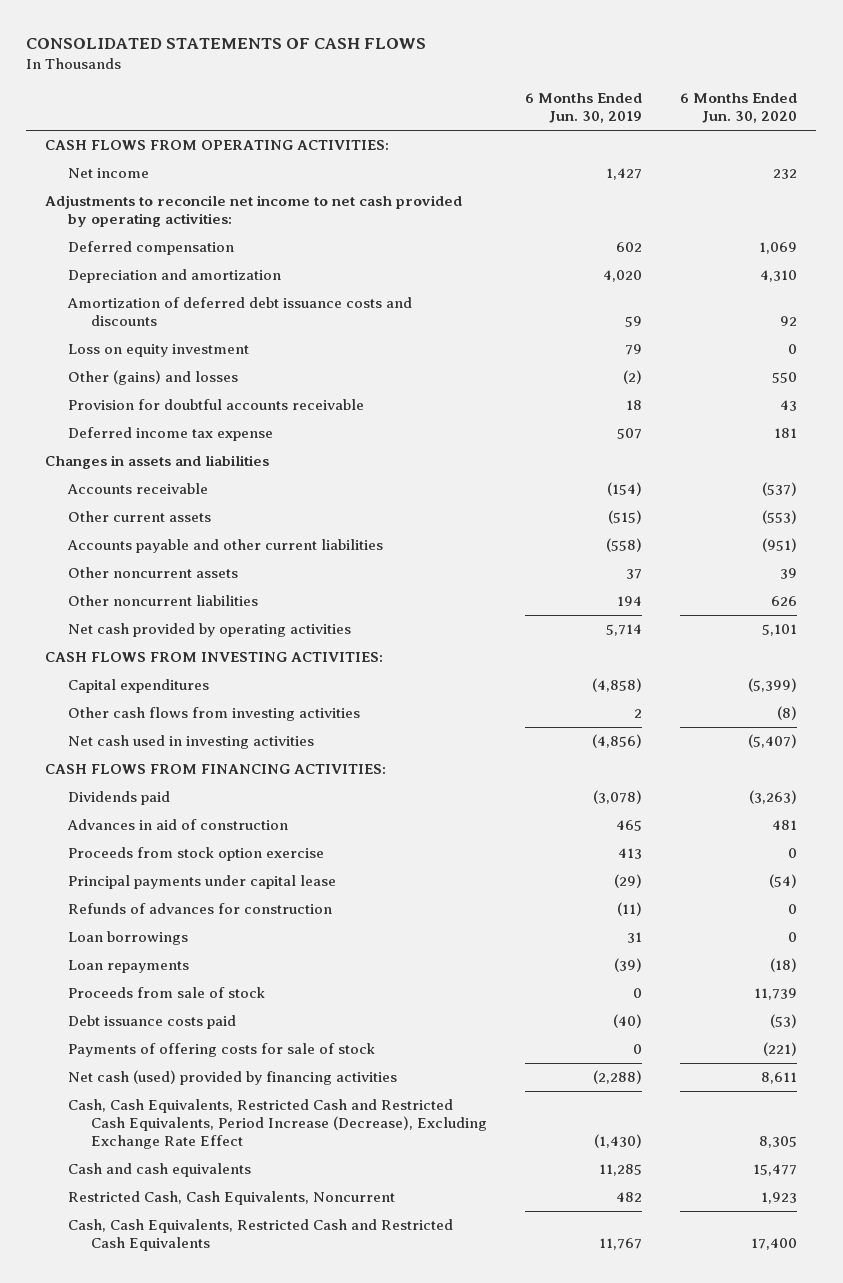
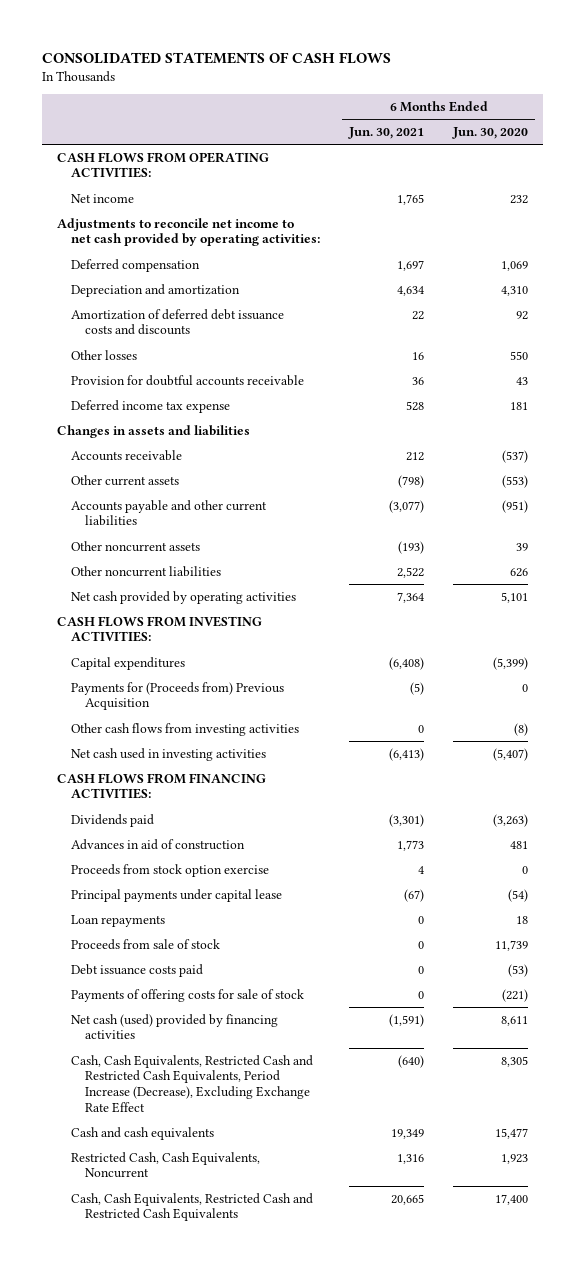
- | 6 Months Ended Jun. 30, 2019 | 6 Months Ended Jun. 30, 2020
+ | 6 Months Ended Jun. 30, 2021 | 6 Months Ended Jun. 30, 2020
- Loss on equity investment | 79 | 0
- Other (gains) and losses | (2) | 550
+ Other losses | 16 | 550
+ Payments for (Proceeds from) Previous Acquisition | (5) | 0
- Refunds of advances for construction | (11) | 0
- Loan borrowings | 31 | 0
- Loan repayments | (39) | (18)
+ Loan repayments | 0 | 18

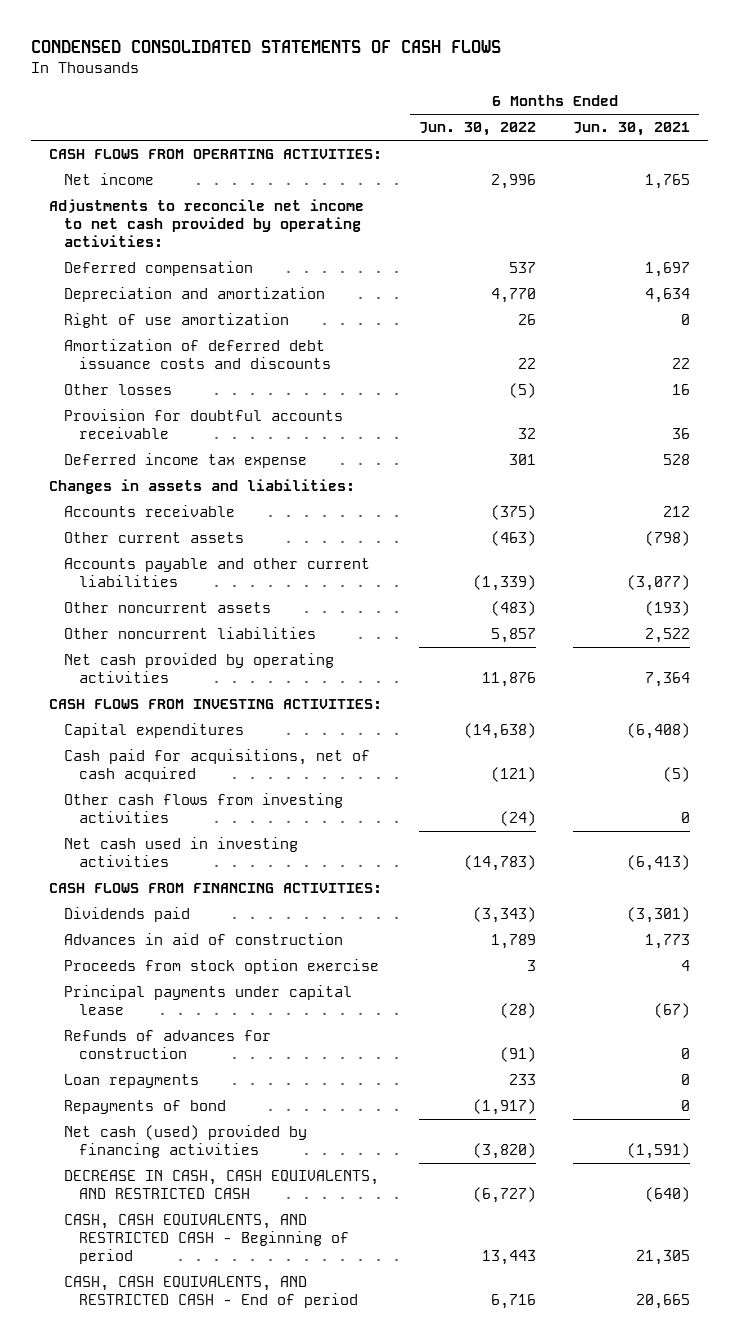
- CONSOLIDATED STATEMENTS OF CASH FLOWS
+ CONDENSED CONSOLIDATED STATEMENTS OF CASH FLOWS
- | 6 Months Ended Jun. 30, 2021 | 6 Months Ended Jun. 30, 2020
+ | 6 Months Ended Jun. 30, 2022 | 6 Months Ended Jun. 30, 2021
+ Right of use amortization | 26 | 0
- Changes in assets and liabilities
+ Changes in assets and liabilities:
- Payments for (Proceeds from) Previous Acquisition | (5) | 0
+ Cash paid for acquisitions, net of cash acquired | (121) | (5)
+ Refunds of advances for construction | (91) | 0
- Proceeds from sale of stock | 0 | 11,739
- Debt issuance costs paid | 0 | (53)
- Payments of offering costs for sale of stock | 0 | (221)
+ Repayments of bond | (1,917) | 0
- Cash, Cash Equivalents, Restricted Cash and Restricted Cash Equivalents, Period Increase (Decrease), Excluding Exchange Rate Effect | (640) | 8,305
- Cash and cash equivalents | 19,349 | 15,477
- Restricted Cash, Cash Equivalents, Noncurrent | 1,316 | 1,923
- Cash, Cash Equivalents, Restricted Cash and Restricted Cash Equivalents | 20,665 | 17,400
+ DECREASE IN CASH, CASH EQUIVALENTS, AND RESTRICTED CASH | (6,727) | (640)
+ CASH, CASH EQUIVALENTS, AND RESTRICTED CASH - Beginning of period | 13,443 | 21,305
+ CASH, CASH EQUIVALENTS, AND RESTRICTED CASH - End of period | 6,716 | 20,665

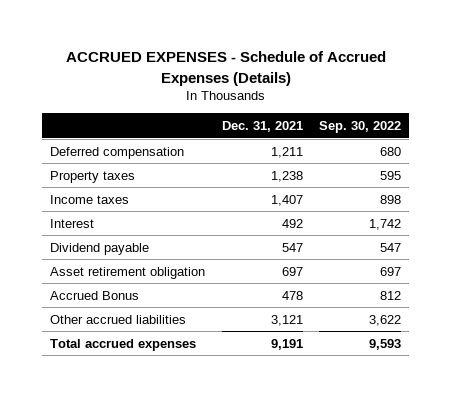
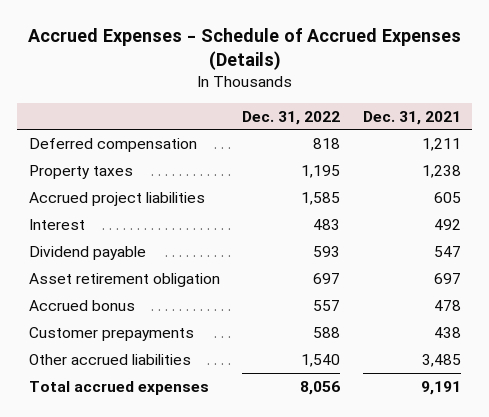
- ACCRUED EXPENSES - Schedule of Accrued Expenses (Details)
+ Accrued Expenses - Schedule of Accrued Expenses (Details)
- | Dec. 31, 2021 | Sep. 30, 2022
+ | Dec. 31, 2022 | Dec. 31, 2021
- Income taxes | 1,407 | 898
+ Accrued project liabilities | 1,585 | 605
- Accrued Bonus | 478 | 812
- Other accrued liabilities | 3,121 | 3,622
+ Accrued bonus | 557 | 478
+ Customer prepayments | 588 | 438
+ Other accrued liabilities | 1,540 | 3,485

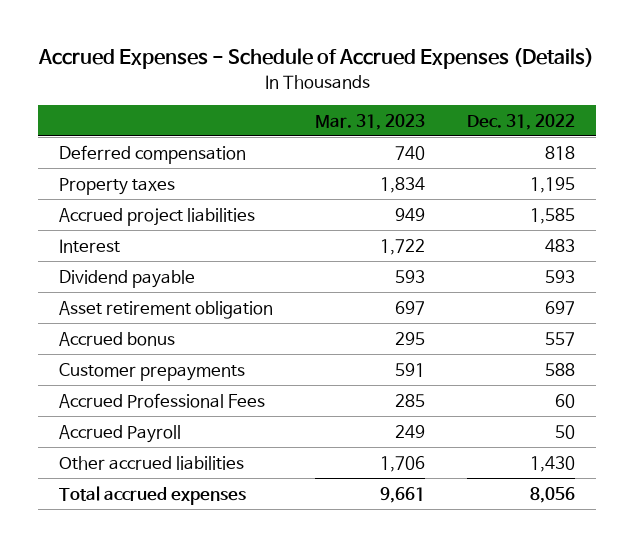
- | Dec. 31, 2022 | Dec. 31, 2021
+ | Mar. 31, 2023 | Dec. 31, 2022
- Other accrued liabilities | 1,540 | 3,485
+ Accrued Professional Fees | 285 | 60
+ Accrued Payroll | 249 | 50
+ Other accrued liabilities | 1,706 | 1,430

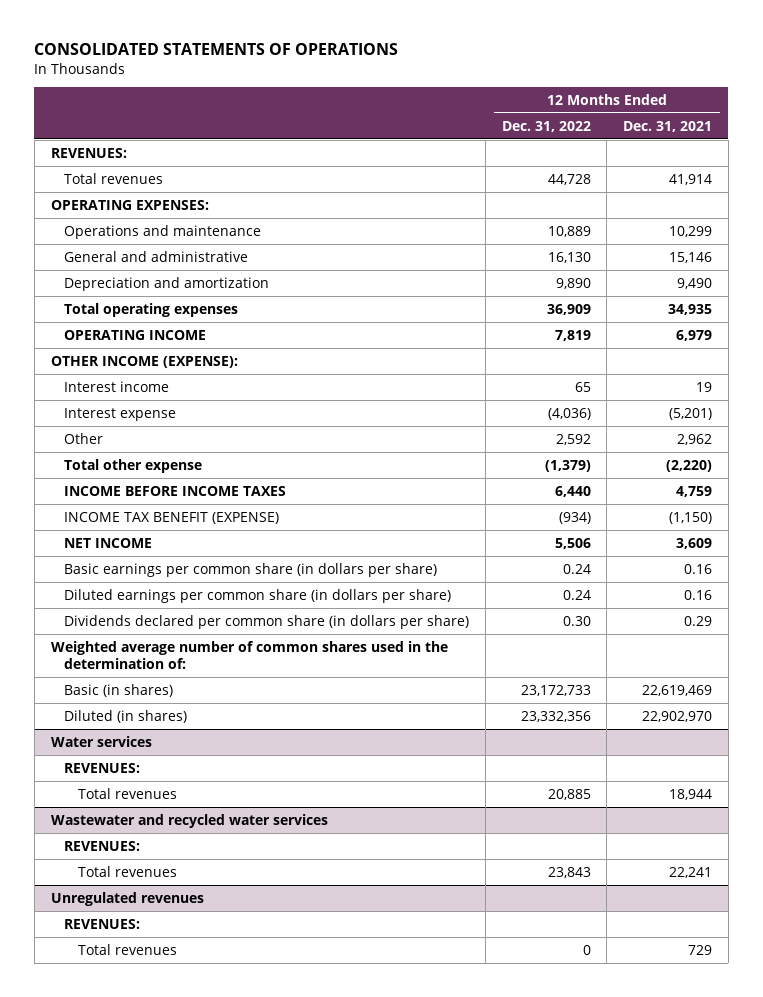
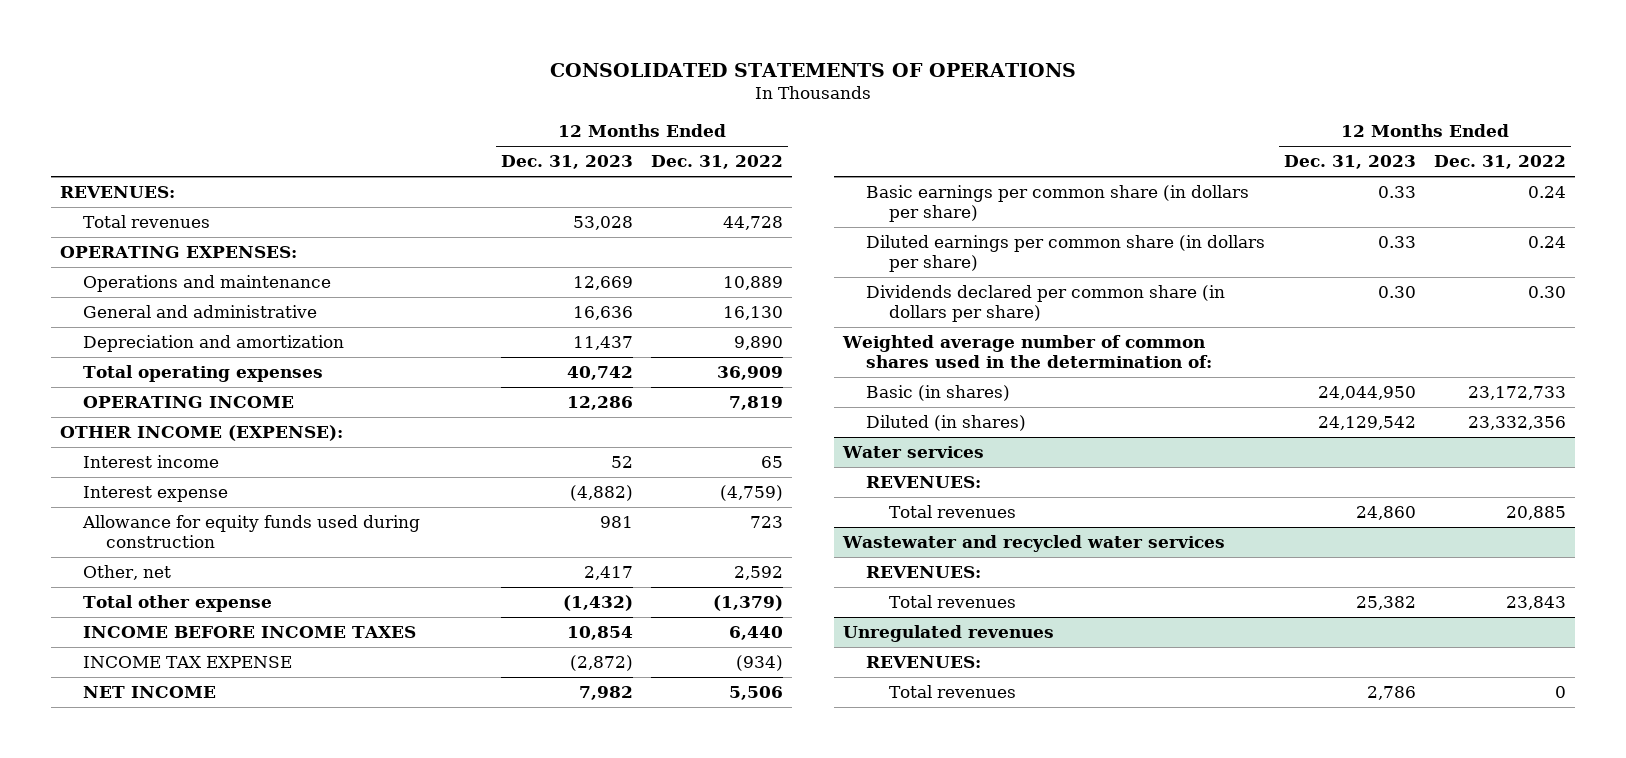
- | 12 Months Ended Dec. 31, 2022 | 12 Months Ended Dec. 31, 2021
+ | 12 Months Ended Dec. 31, 2023 | 12 Months Ended Dec. 31, 2022
- Interest expense | (4,036) | (5,201)
- Other | 2,592 | 2,962
+ Interest expense | (4,882) | (4,759)
+ Allowance for equity funds used during construction | 981 | 723
+ Other, net | 2,417 | 2,592
- INCOME TAX BENEFIT (EXPENSE) | (934) | (1,150)
+ INCOME TAX EXPENSE | (2,872) | (934)

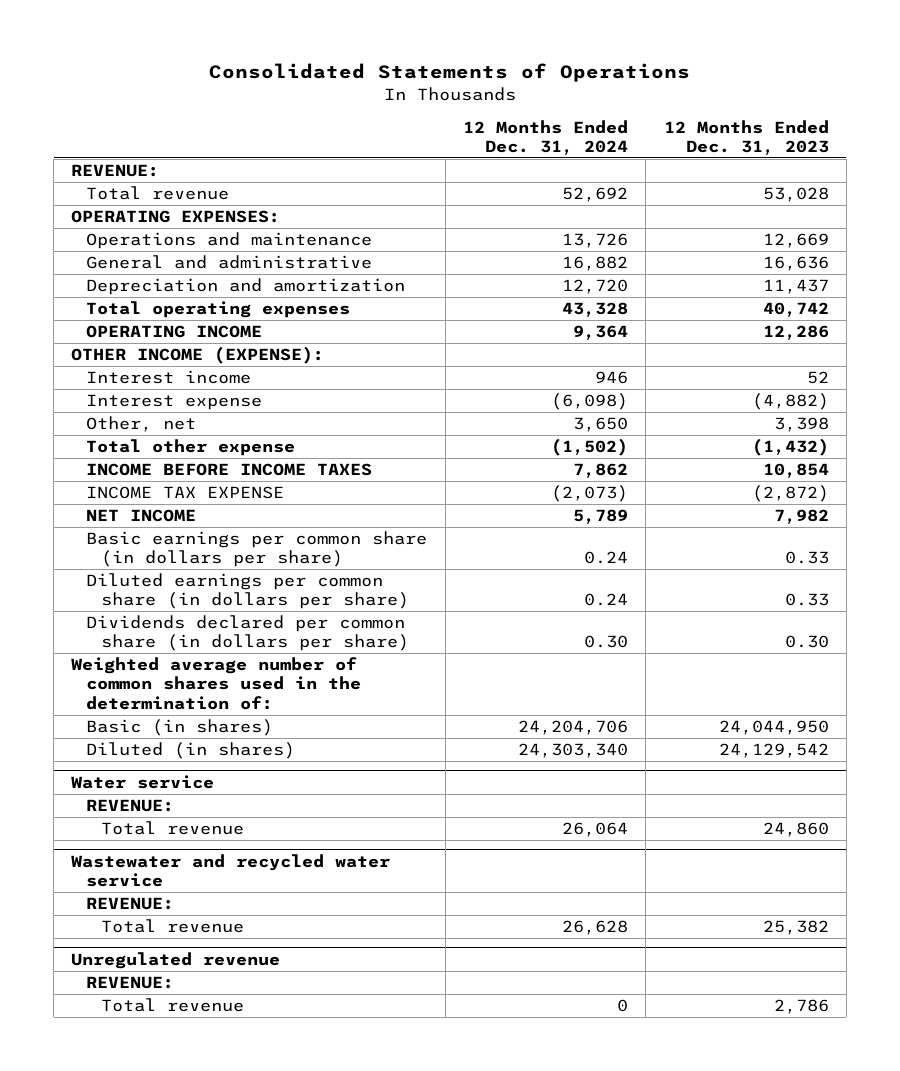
- CONSOLIDATED STATEMENTS OF OPERATIONS
+ Consolidated Statements of Operations
- | 12 Months Ended Dec. 31, 2023 | 12 Months Ended Dec. 31, 2022
+ | 12 Months Ended Dec. 31, 2024 | 12 Months Ended Dec. 31, 2023
- REVENUES:
- Total revenues | 53,028 | 44,728
+ REVENUE:
+ Total revenue | 52,692 | 53,028
- Allowance for equity funds used during construction | 981 | 723
- Other, net | 2,417 | 2,592
+ Other, net | 3,650 | 3,398
- Water services
- REVENUES:
- Total revenues | 24,860 | 20,885
- Wastewater and recycled water services
- REVENUES:
- Total revenues | 25,382 | 23,843
- Unregulated revenues
- REVENUES:
- Total revenues | 2,786 | 0
+ Water service
+ REVENUE:
+ Total revenue | 26,064 | 24,860
+ Wastewater and recycled water service
+ REVENUE:
+ Total revenue | 26,628 | 25,382
+ Unregulated revenue
+ REVENUE:
+ Total revenue | 0 | 2,786

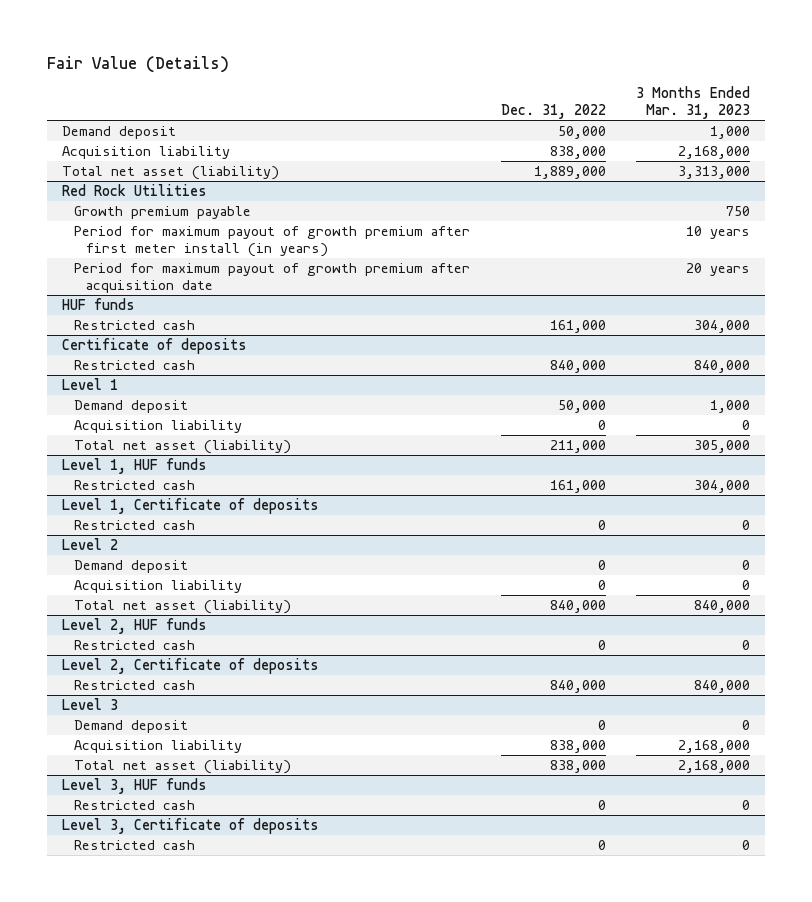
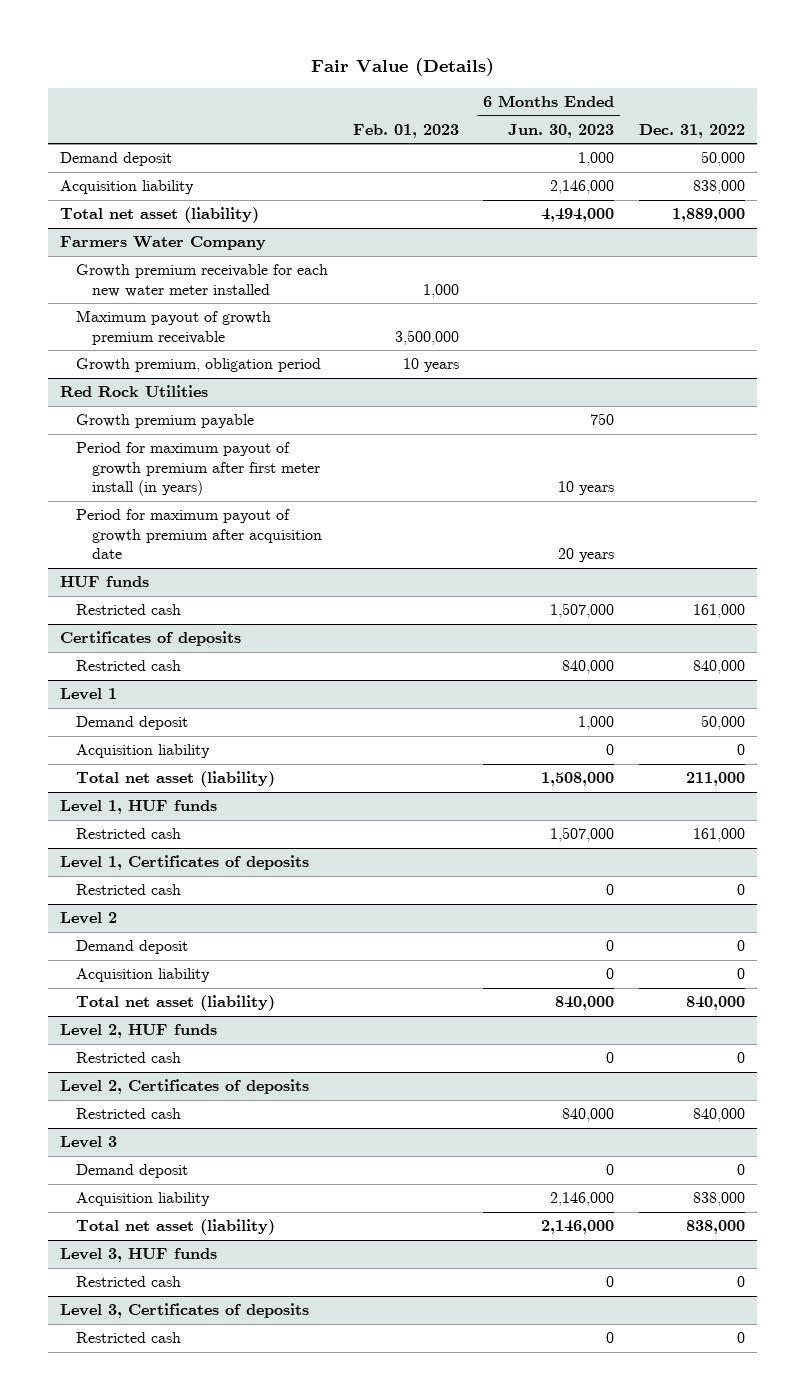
- | Dec. 31, 2022 | 3 Months Ended Mar. 31, 2023
+ | Feb. 01, 2023 | 6 Months Ended Jun. 30, 2023 | Dec. 31, 2022
+ Farmers Water Company
+ Growth premium receivable for each new water meter installed | 1,000 | |
+ Maximum payout of growth premium receivable | 3,500,000 | |
+ Growth premium, obligation period | 10 years | |
- Certificate of deposits
+ Certificates of deposits
- Level 1, Certificate of deposits
+ Level 1, Certificates of deposits
- Level 2, Certificate of deposits
+ Level 2, Certificates of deposits
- Level 3, Certificate of deposits
+ Level 3, Certificates of deposits

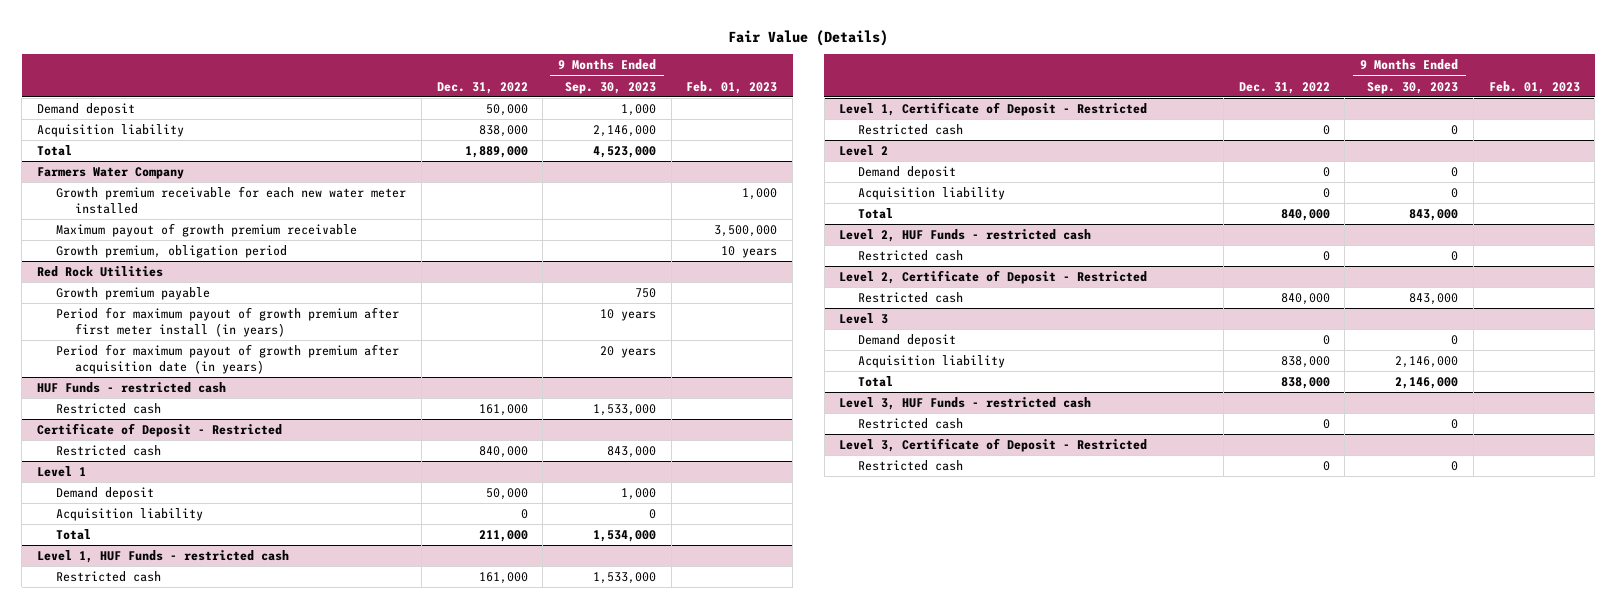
- | Feb. 01, 2023 | 6 Months Ended Jun. 30, 2023 | Dec. 31, 2022
+ | Dec. 31, 2022 | 9 Months Ended Sep. 30, 2023 | Feb. 01, 2023
- Total net asset (liability) | | 4,494,000 | 1,889,000
+ Total | 1,889,000 | 4,523,000 |
@ Red Rock Utilities
- Period for maximum payout of growth premium after acquisition date | | 20 years |
- HUF funds
@ Red Rock Utilities
+ Period for maximum payout of growth premium after acquisition date (in years) | | 20 years |
+ HUF Funds - restricted cash
- Certificates of deposits
+ Certificate of Deposit - Restricted
@ Level 1
- Total net asset (liability) | | 1,508,000 | 211,000
- Level 1, HUF funds
@ Level 1
+ Total | 211,000 | 1,534,000 |
+ Level 1, HUF Funds - restricted cash
- Level 1, Certificates of deposits
+ Level 1, Certificate of Deposit - Restricted
@ Level 2
- Total net asset (liability) | | 840,000 | 840,000
- Level 2, HUF funds
@ Level 2
+ Total | 840,000 | 843,000 |
+ Level 2, HUF Funds - restricted cash
- Level 2, Certificates of deposits
+ Level 2, Certificate of Deposit - Restricted
@ Level 3
- Total net asset (liability) | | 2,146,000 | 838,000
- Level 3, HUF funds
@ Level 3
+ Total | 838,000 | 2,146,000 |
+ Level 3, HUF Funds - restricted cash
- Level 3, Certificates of deposits
+ Level 3, Certificate of Deposit - Restricted

